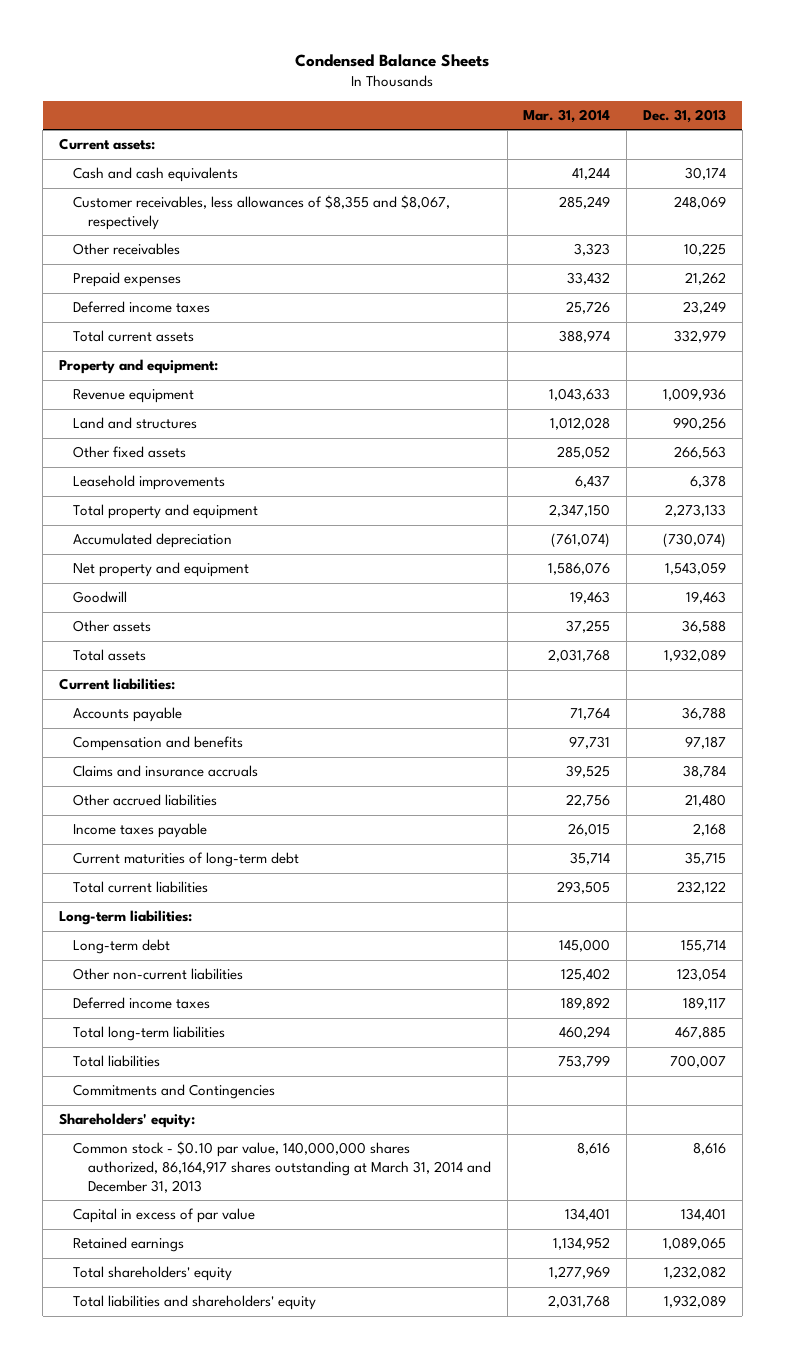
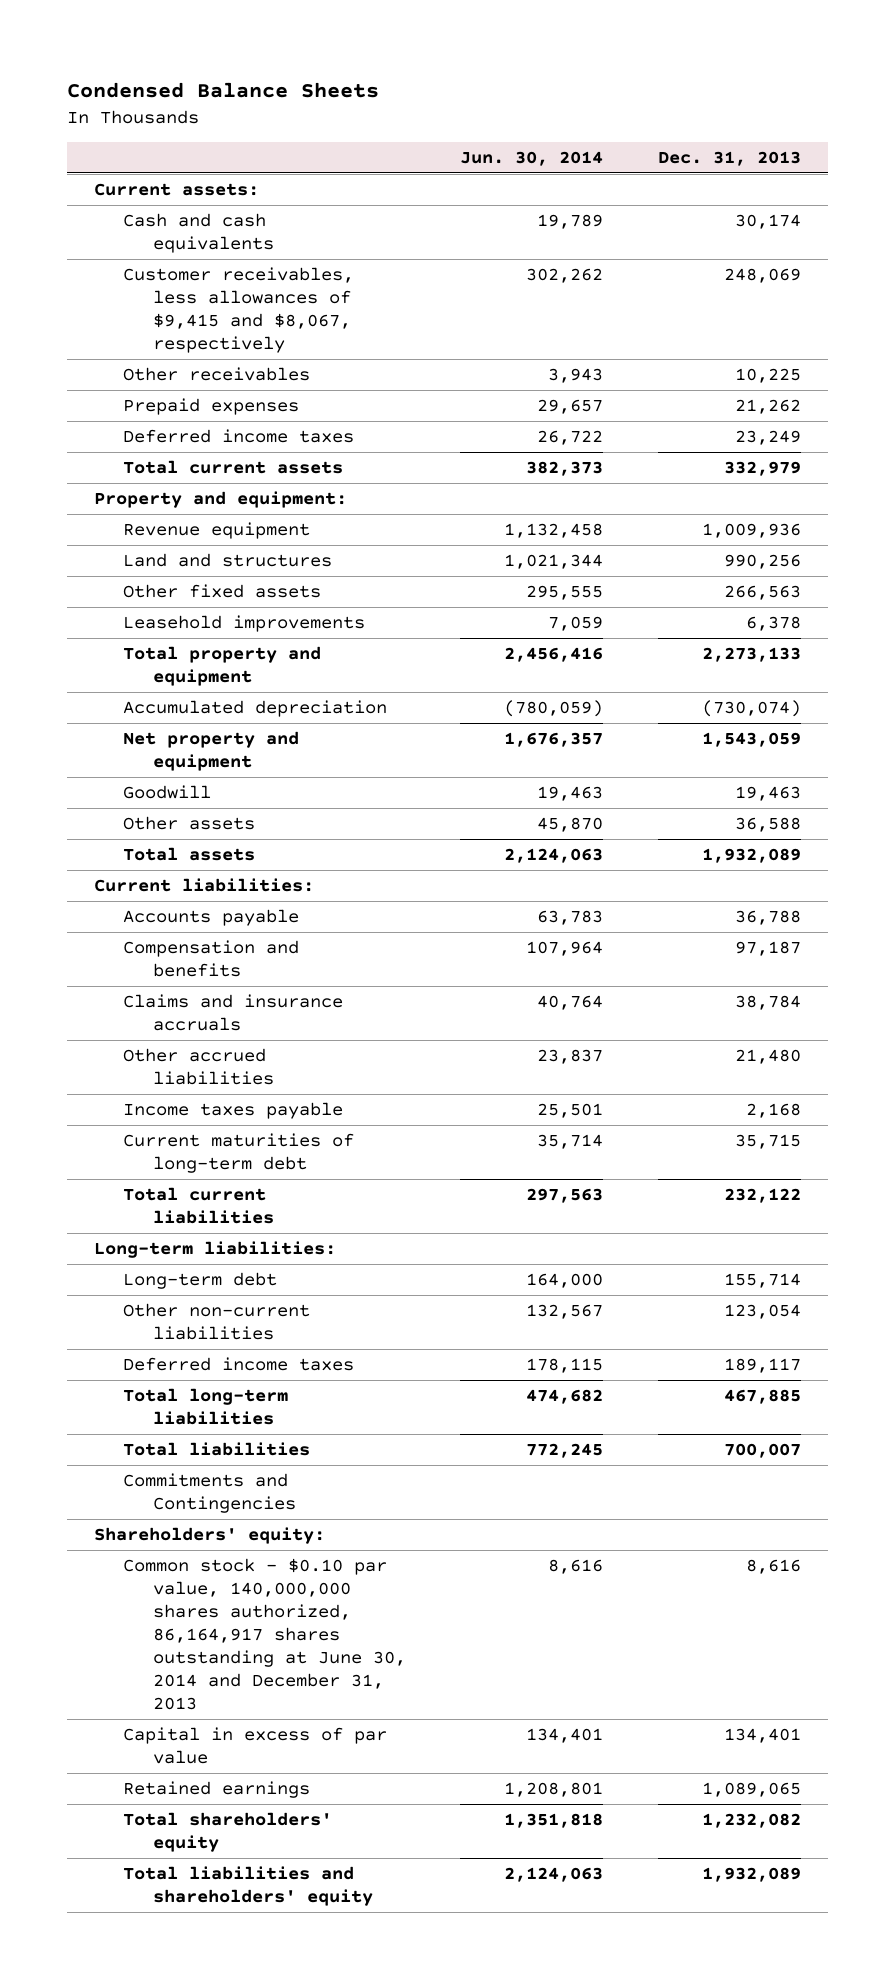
- | Mar. 31, 2014 | Dec. 31, 2013
+ | Jun. 30, 2014 | Dec. 31, 2013
- Customer receivables, less allowances of $8,355 and $8,067, respectively | 285,249 | 248,069
+ Customer receivables, less allowances of $9,415 and $8,067, respectively | 302,262 | 248,069
- Common stock - $0.10 par value, 140,000,000 shares authorized, 86,164,917 shares outstanding at March 31, 2014 and December 31, 2013 | 8,616 | 8,616
+ Common stock - $0.10 par value, 140,000,000 shares authorized, 86,164,917 shares outstanding at June 30, 2014 and December 31, 2013 | 8,616 | 8,616

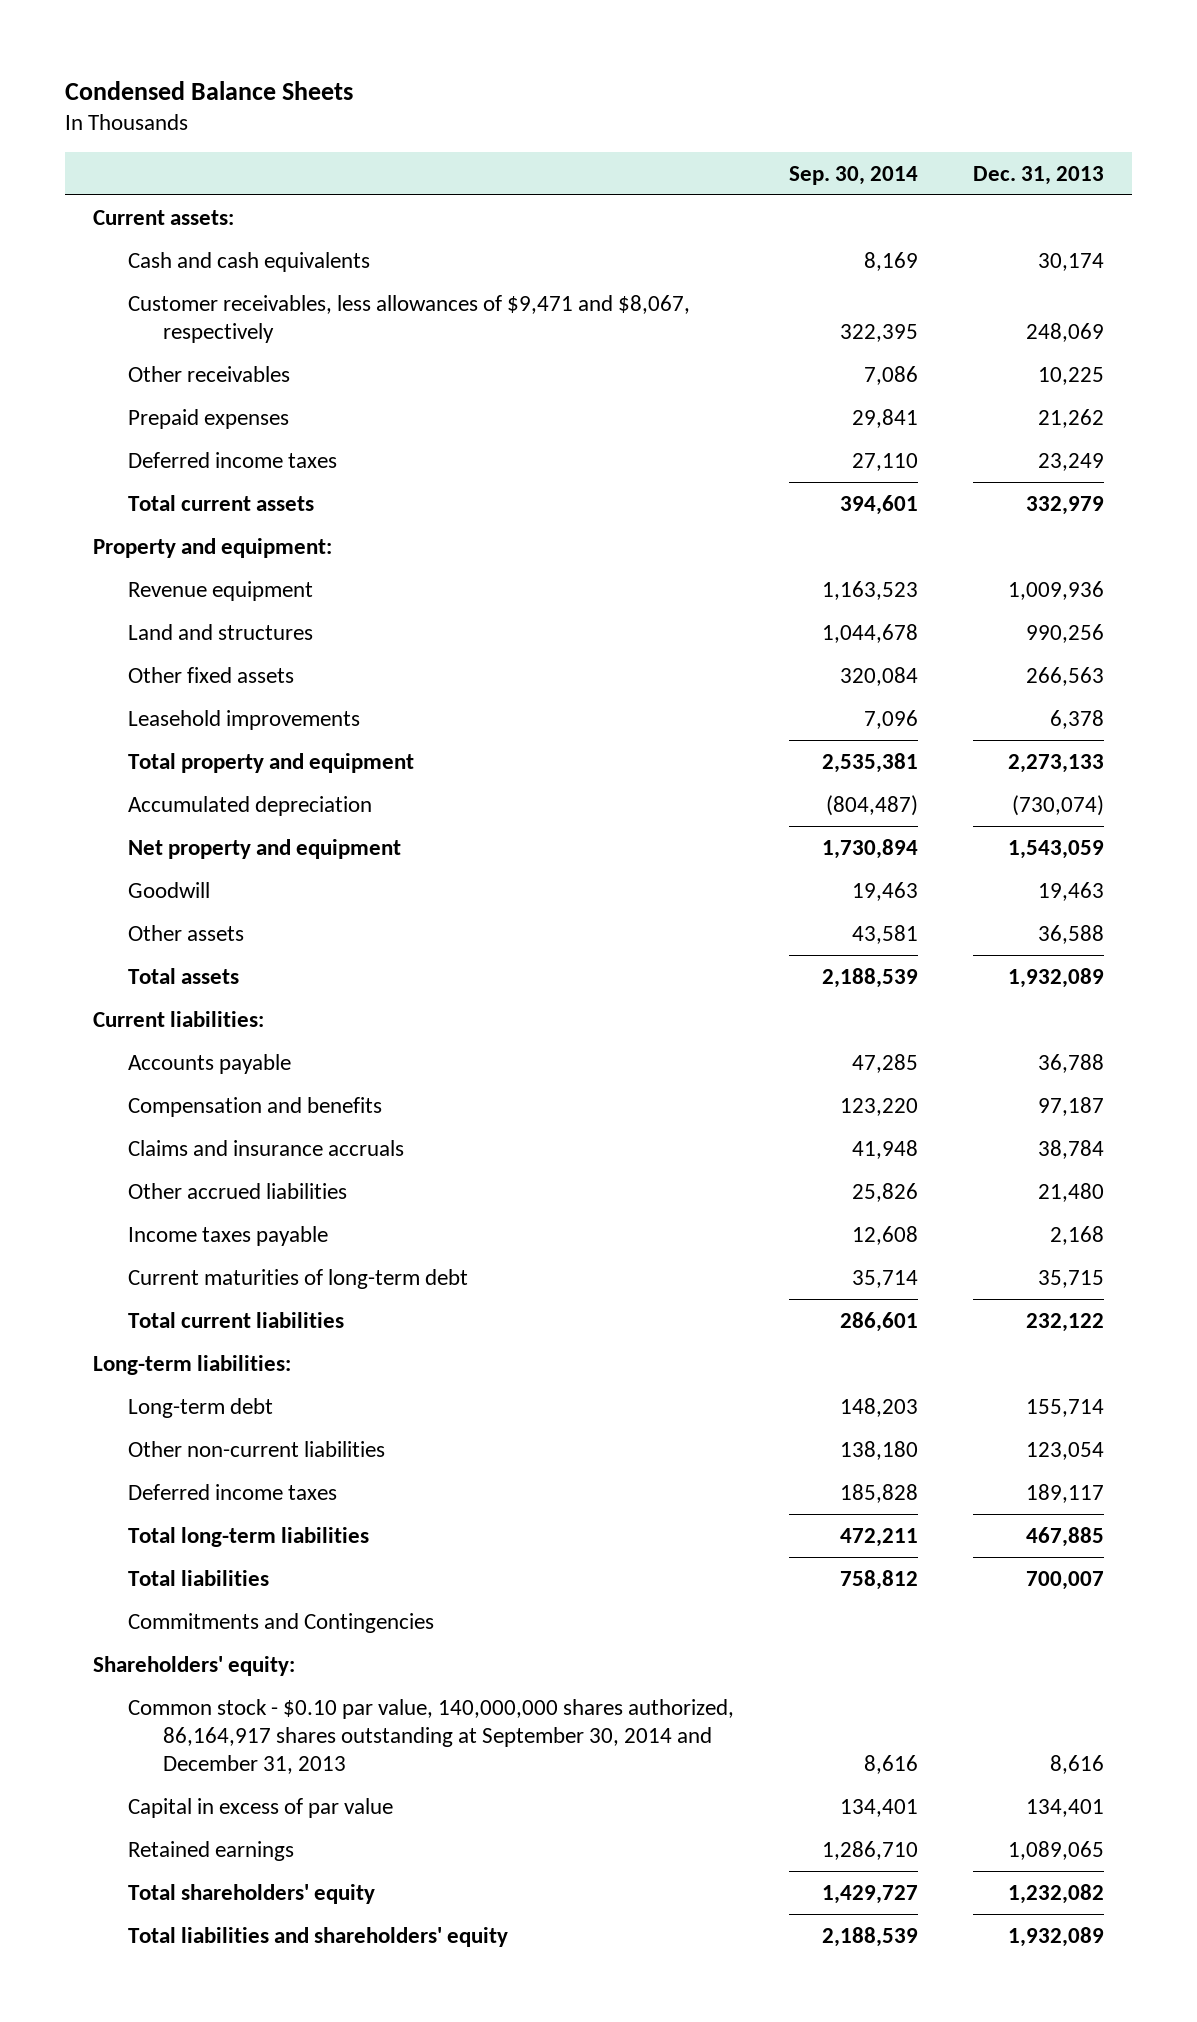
- | Jun. 30, 2014 | Dec. 31, 2013
+ | Sep. 30, 2014 | Dec. 31, 2013
- Customer receivables, less allowances of $9,415 and $8,067, respectively | 302,262 | 248,069
+ Customer receivables, less allowances of $9,471 and $8,067, respectively | 322,395 | 248,069
- Common stock - $0.10 par value, 140,000,000 shares authorized, 86,164,917 shares outstanding at June 30, 2014 and December 31, 2013 | 8,616 | 8,616
+ Common stock - $0.10 par value, 140,000,000 shares authorized, 86,164,917 shares outstanding at September 30, 2014 and December 31, 2013 | 8,616 | 8,616

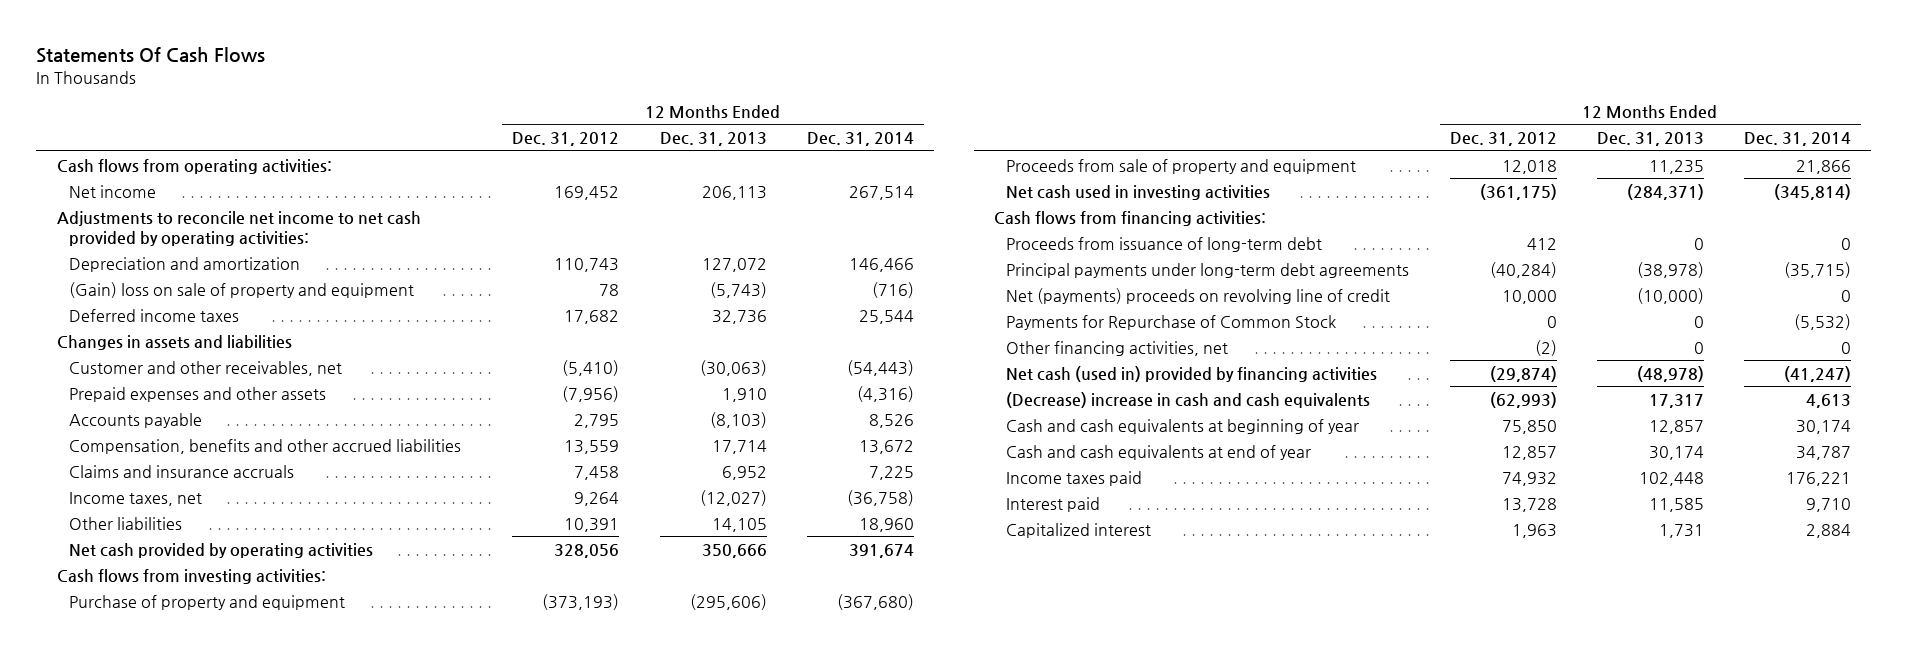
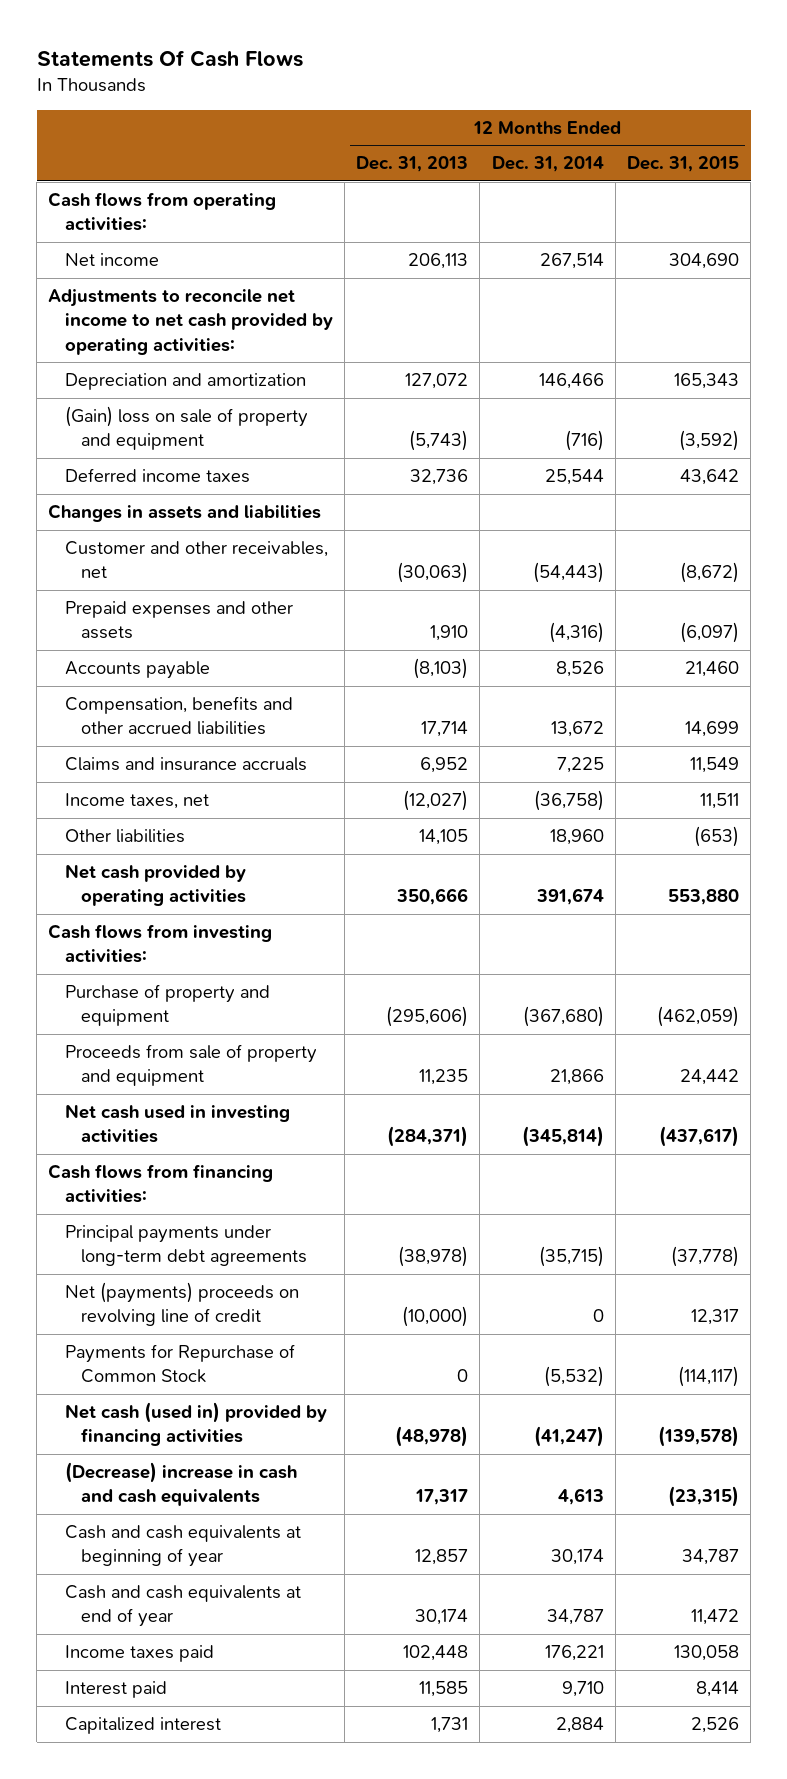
- | 12 Months Ended Dec. 31, 2012 | 12 Months Ended Dec. 31, 2013 | 12 Months Ended Dec. 31, 2014
+ | 12 Months Ended Dec. 31, 2013 | 12 Months Ended Dec. 31, 2014 | 12 Months Ended Dec. 31, 2015
- Proceeds from issuance of long-term debt | 412 | 0 | 0
- Other financing activities, net | (2) | 0 | 0

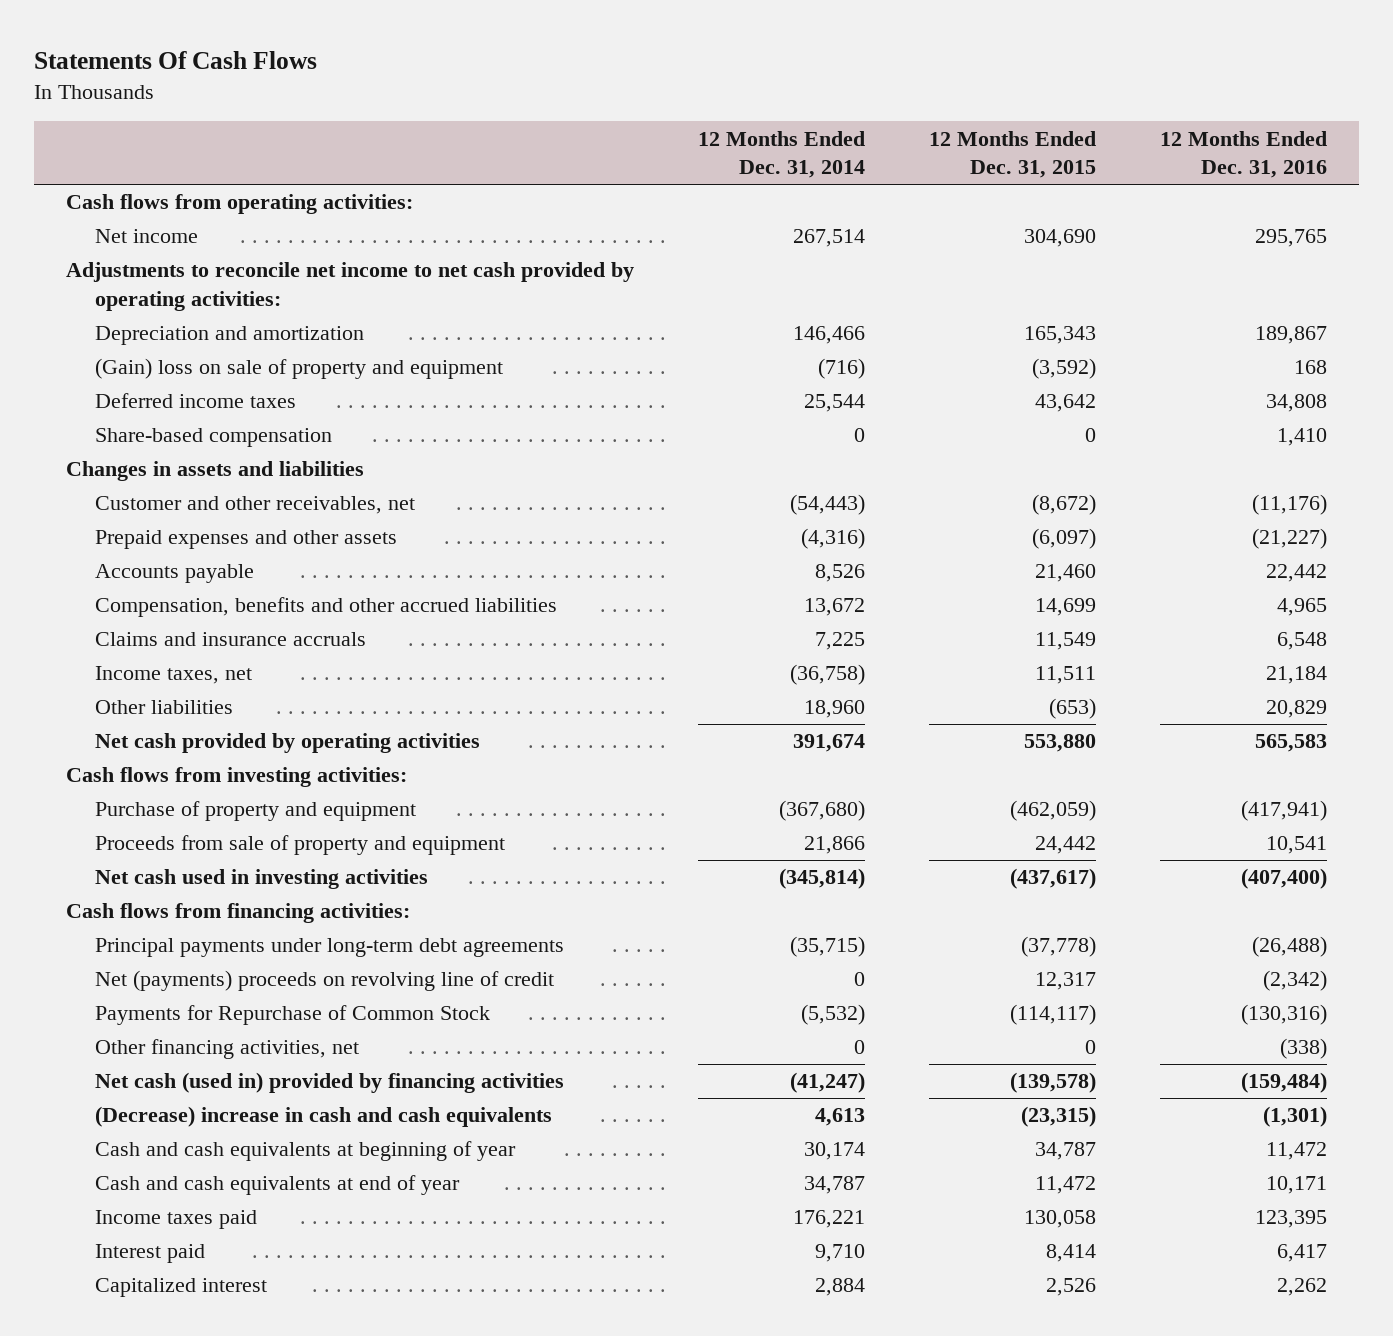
- | 12 Months Ended Dec. 31, 2013 | 12 Months Ended Dec. 31, 2014 | 12 Months Ended Dec. 31, 2015
+ | 12 Months Ended Dec. 31, 2014 | 12 Months Ended Dec. 31, 2015 | 12 Months Ended Dec. 31, 2016
+ Share-based compensation | 0 | 0 | 1,410
+ Other financing activities, net | 0 | 0 | (338)

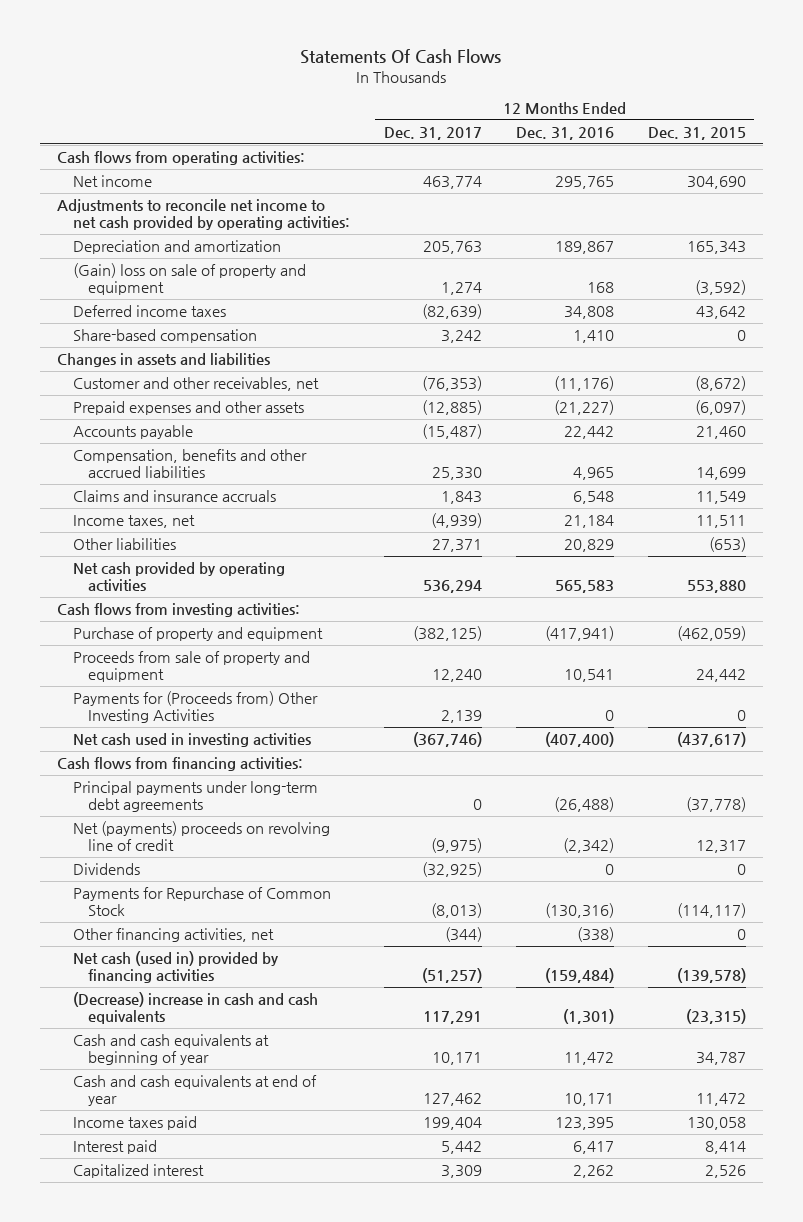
- | 12 Months Ended Dec. 31, 2014 | 12 Months Ended Dec. 31, 2015 | 12 Months Ended Dec. 31, 2016
+ | 12 Months Ended Dec. 31, 2017 | 12 Months Ended Dec. 31, 2016 | 12 Months Ended Dec. 31, 2015
+ Payments for (Proceeds from) Other Investing Activities | 2,139 | 0 | 0
+ Dividends | (32,925) | 0 | 0

